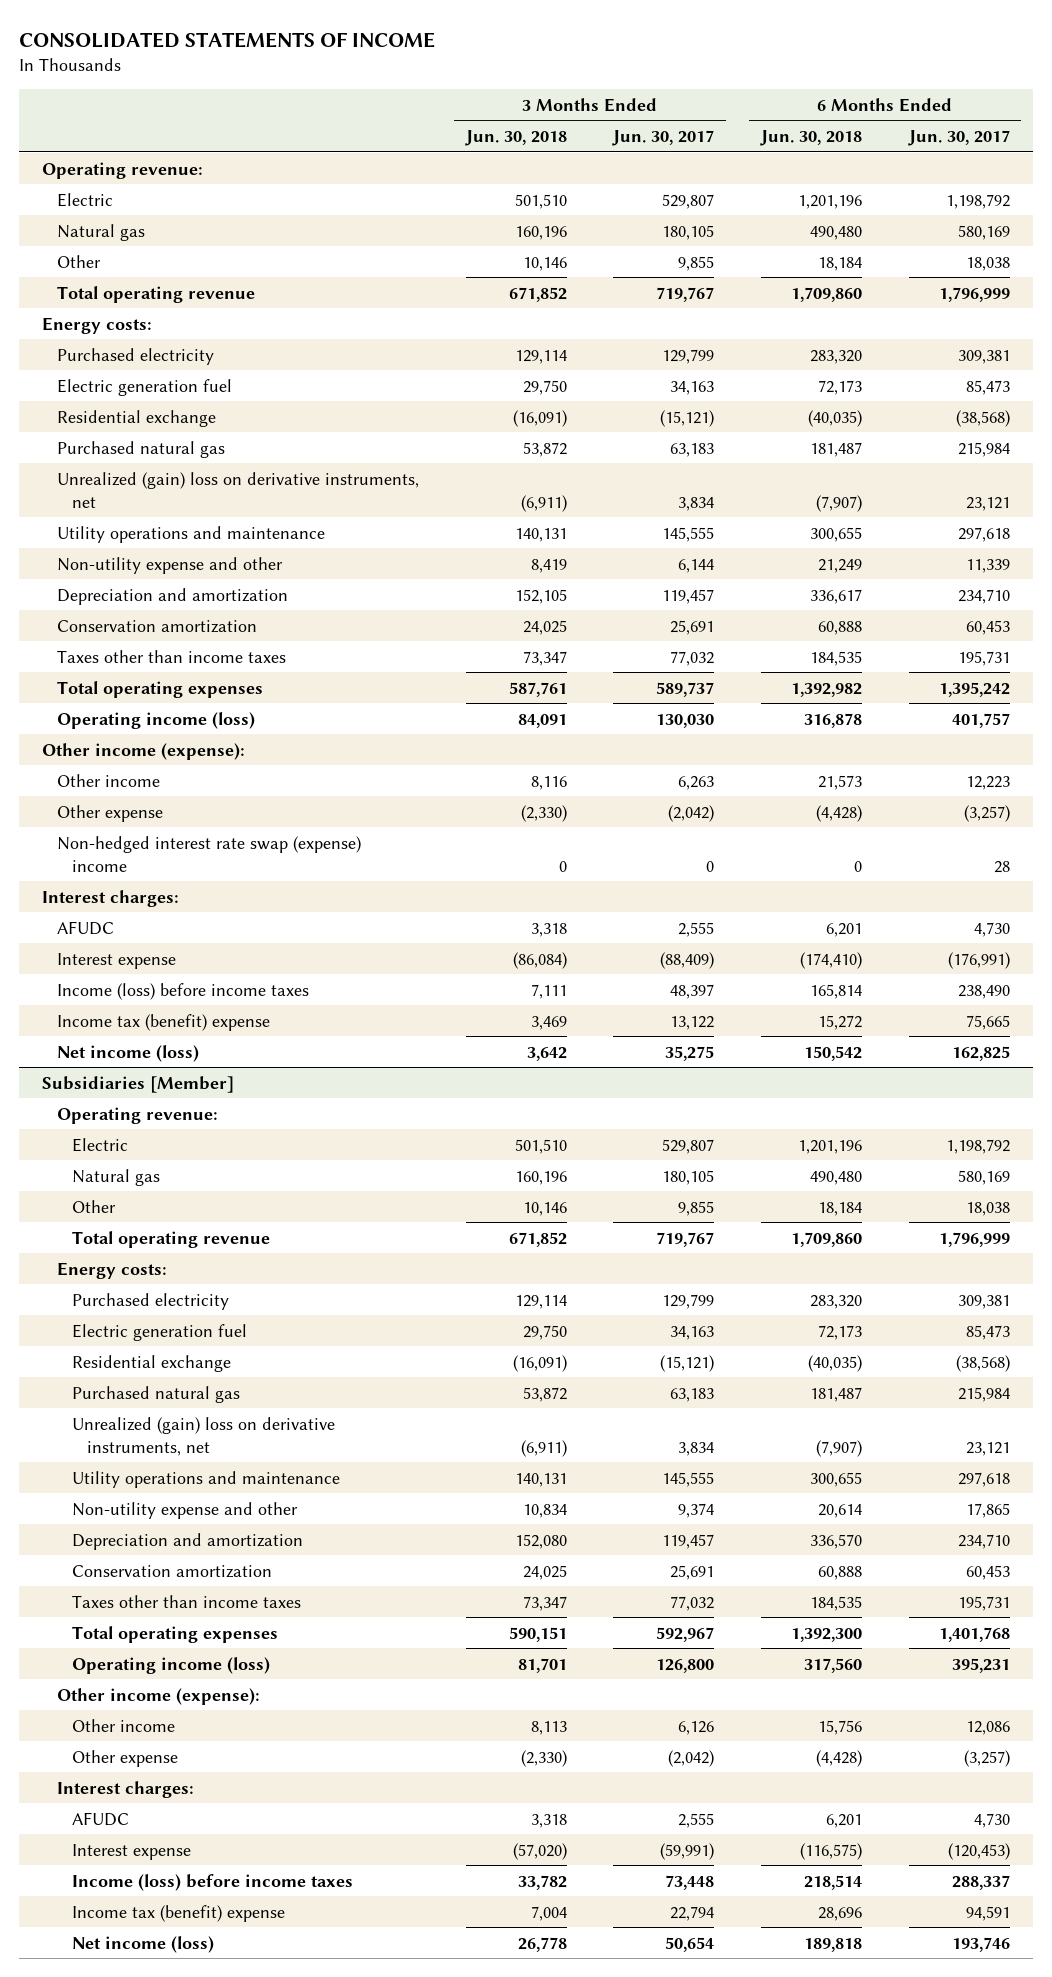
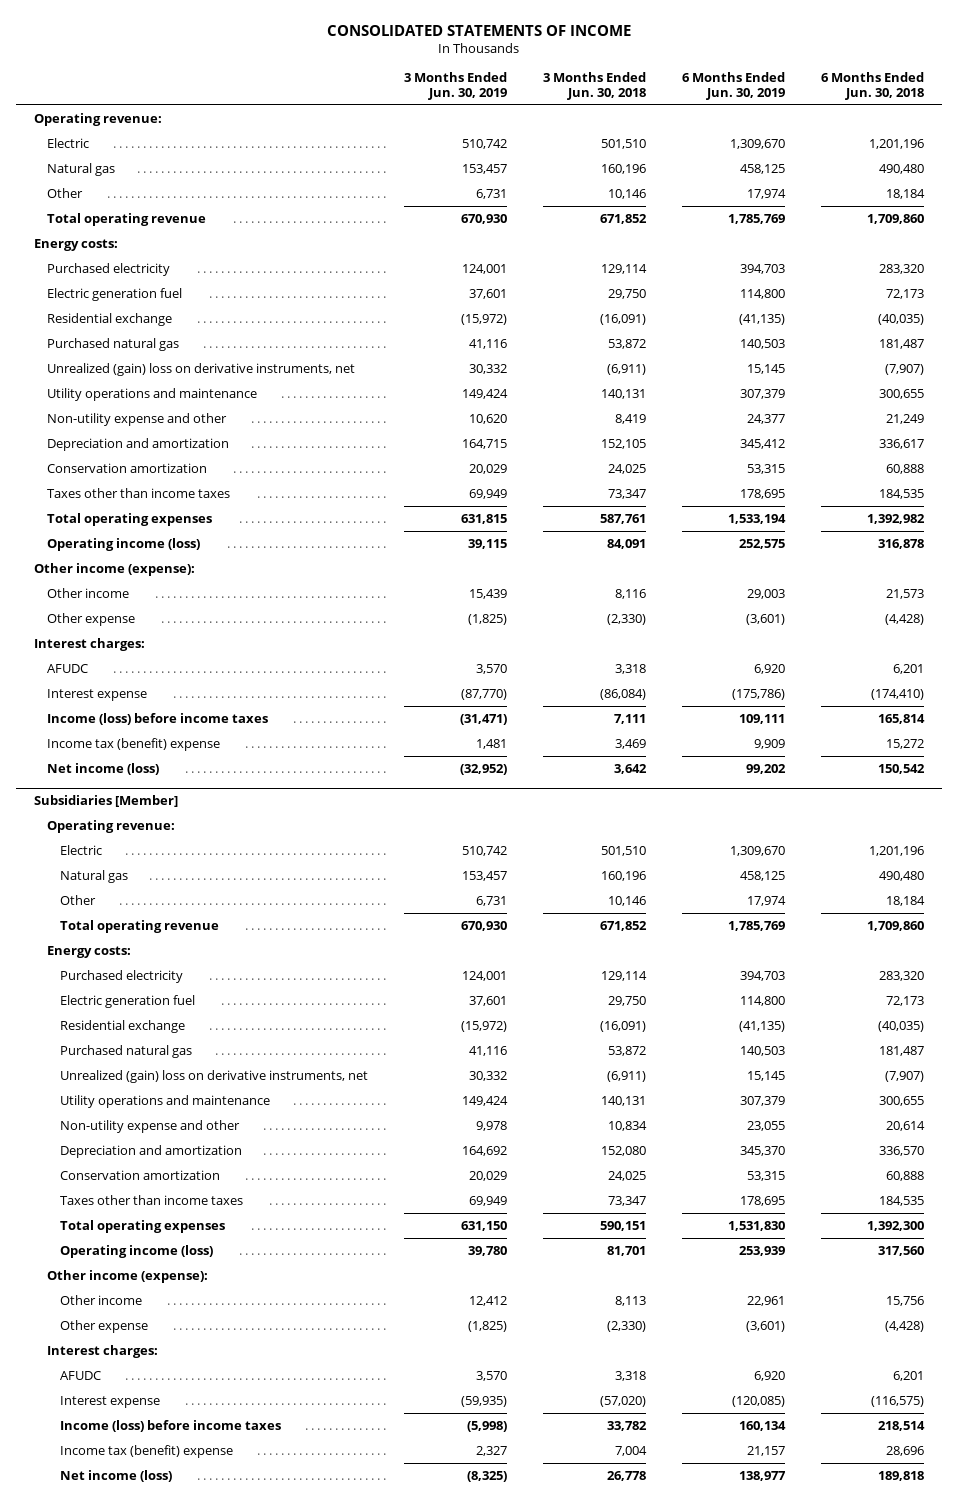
- | 3 Months Ended Jun. 30, 2018 | 3 Months Ended Jun. 30, 2017 | 6 Months Ended Jun. 30, 2018 | 6 Months Ended Jun. 30, 2017
+ | 3 Months Ended Jun. 30, 2019 | 3 Months Ended Jun. 30, 2018 | 6 Months Ended Jun. 30, 2019 | 6 Months Ended Jun. 30, 2018
- Non-hedged interest rate swap (expense) income | 0 | 0 | 0 | 28

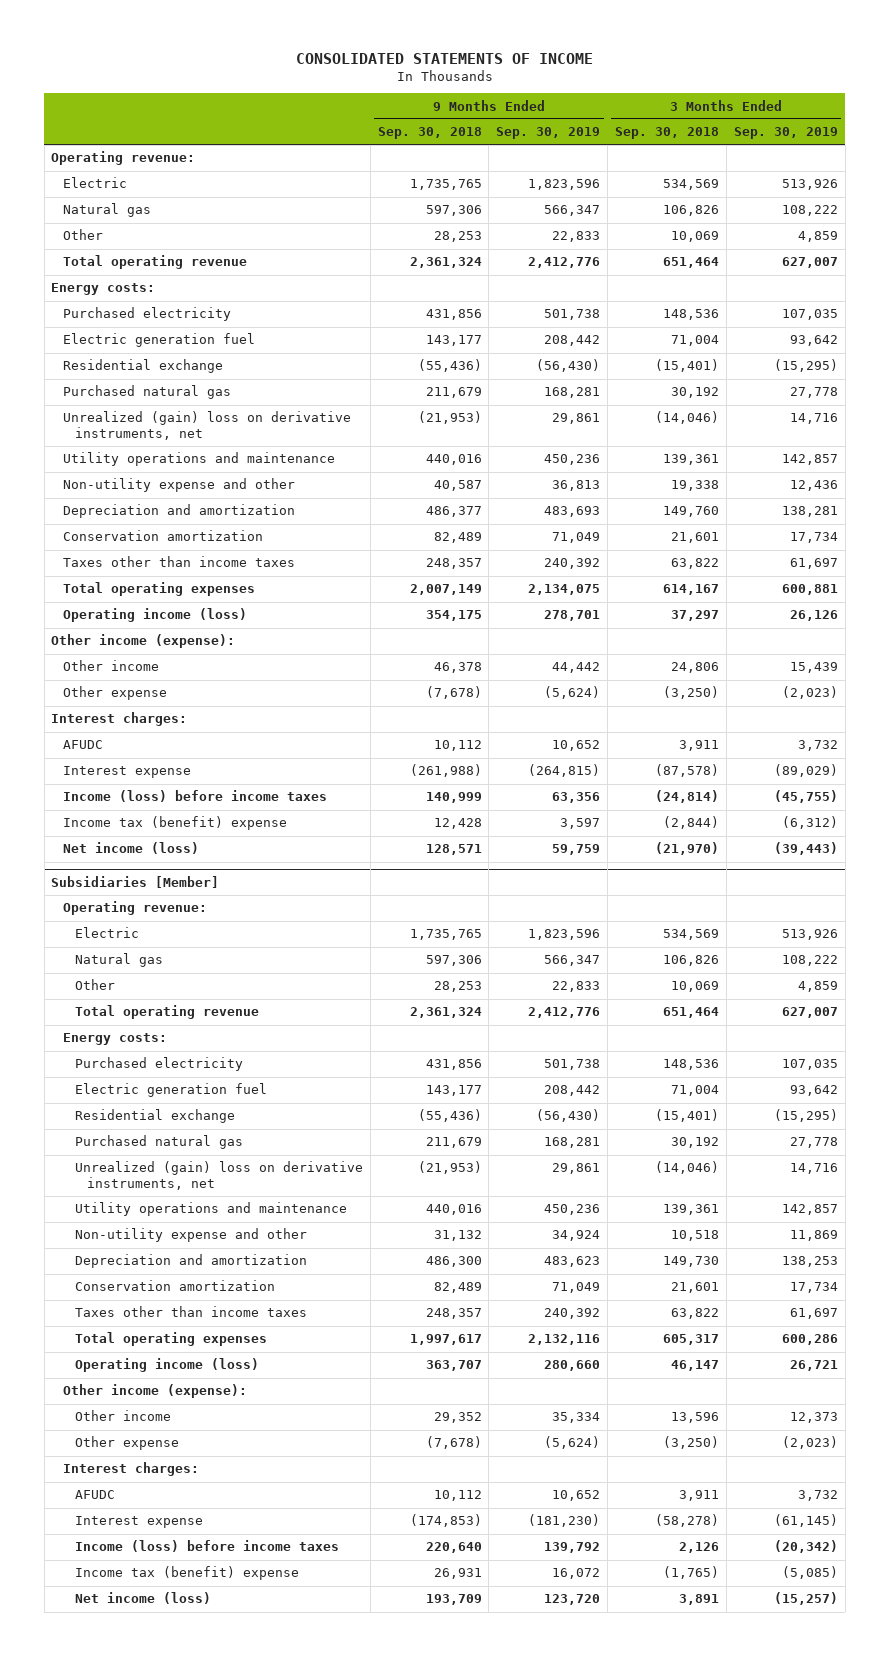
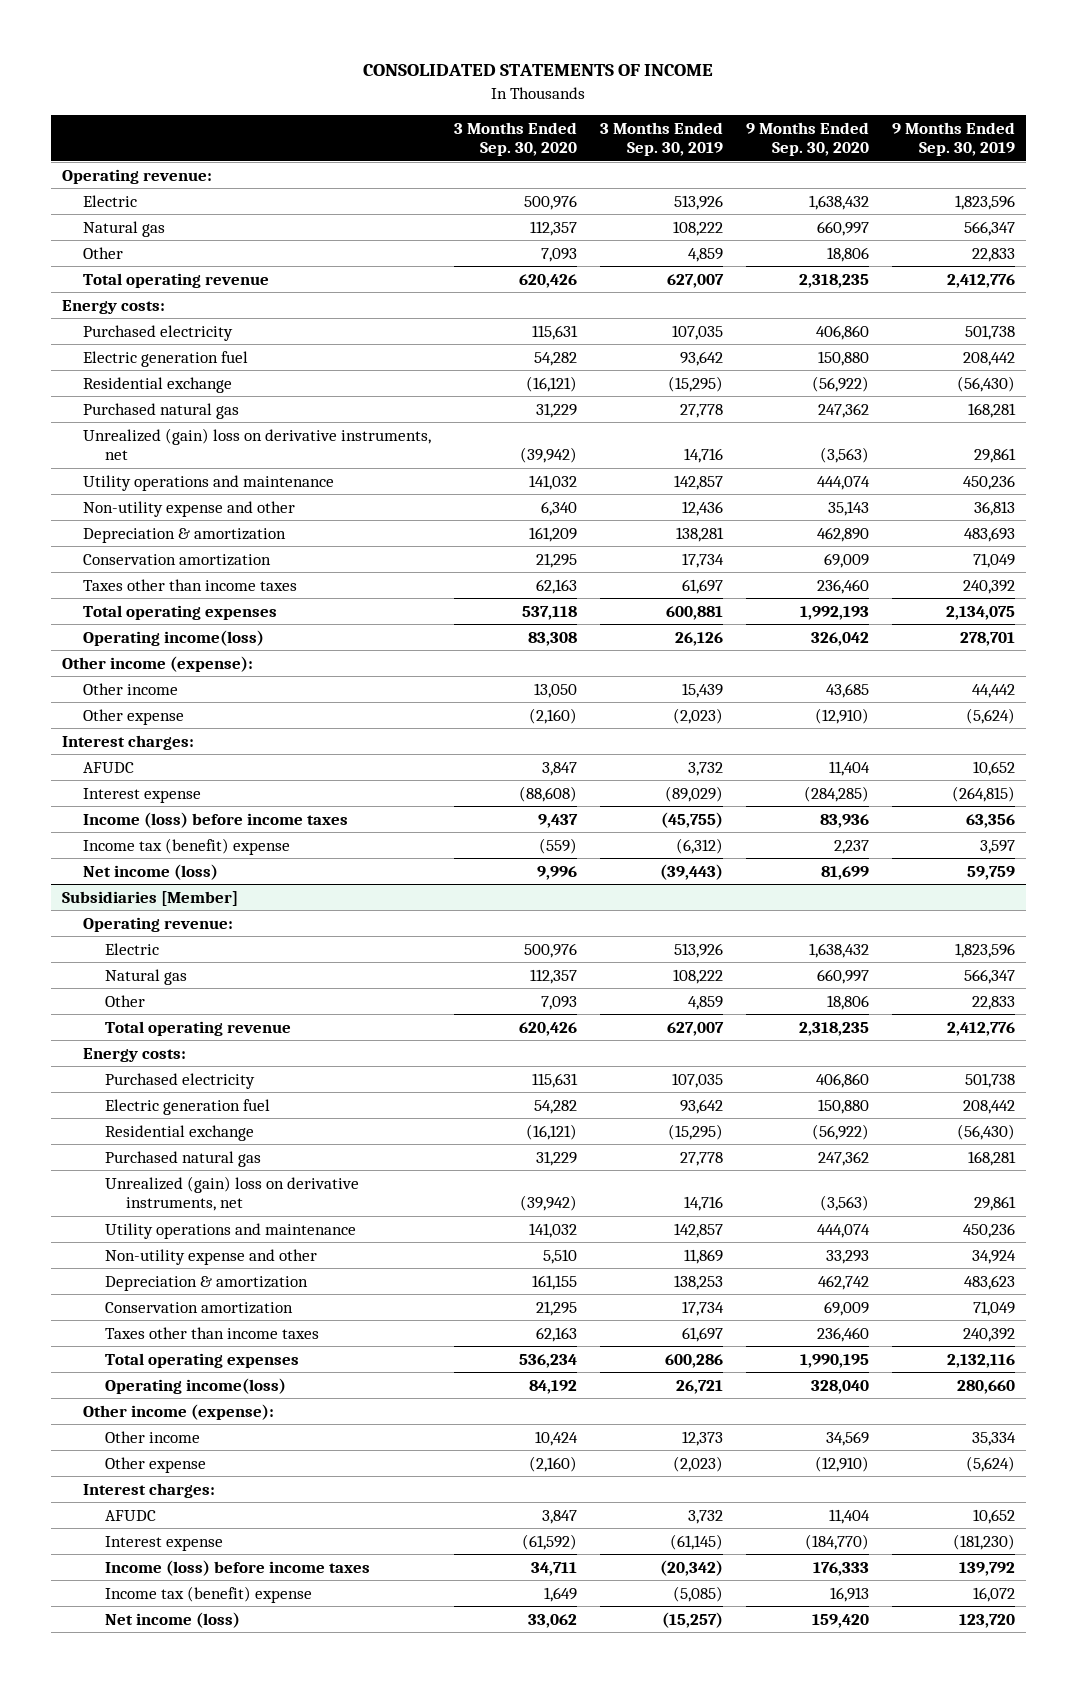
- | 9 Months Ended Sep. 30, 2018 | 9 Months Ended Sep. 30, 2019 | 3 Months Ended Sep. 30, 2018 | 3 Months Ended Sep. 30, 2019
+ | 3 Months Ended Sep. 30, 2020 | 3 Months Ended Sep. 30, 2019 | 9 Months Ended Sep. 30, 2020 | 9 Months Ended Sep. 30, 2019
- Depreciation and amortization | 486,377 | 483,693 | 149,760 | 138,281
+ Depreciation & amortization | 161,209 | 138,281 | 462,890 | 483,693
- Operating income (loss) | 354,175 | 278,701 | 37,297 | 26,126
+ Operating income(loss) | 83,308 | 26,126 | 326,042 | 278,701
@ Subsidiaries [Member]
- Depreciation and amortization | 486,300 | 483,623 | 149,730 | 138,253
+ Depreciation & amortization | 161,155 | 138,253 | 462,742 | 483,623
- Operating income (loss) | 363,707 | 280,660 | 46,147 | 26,721
+ Operating income(loss) | 84,192 | 26,721 | 328,040 | 280,660

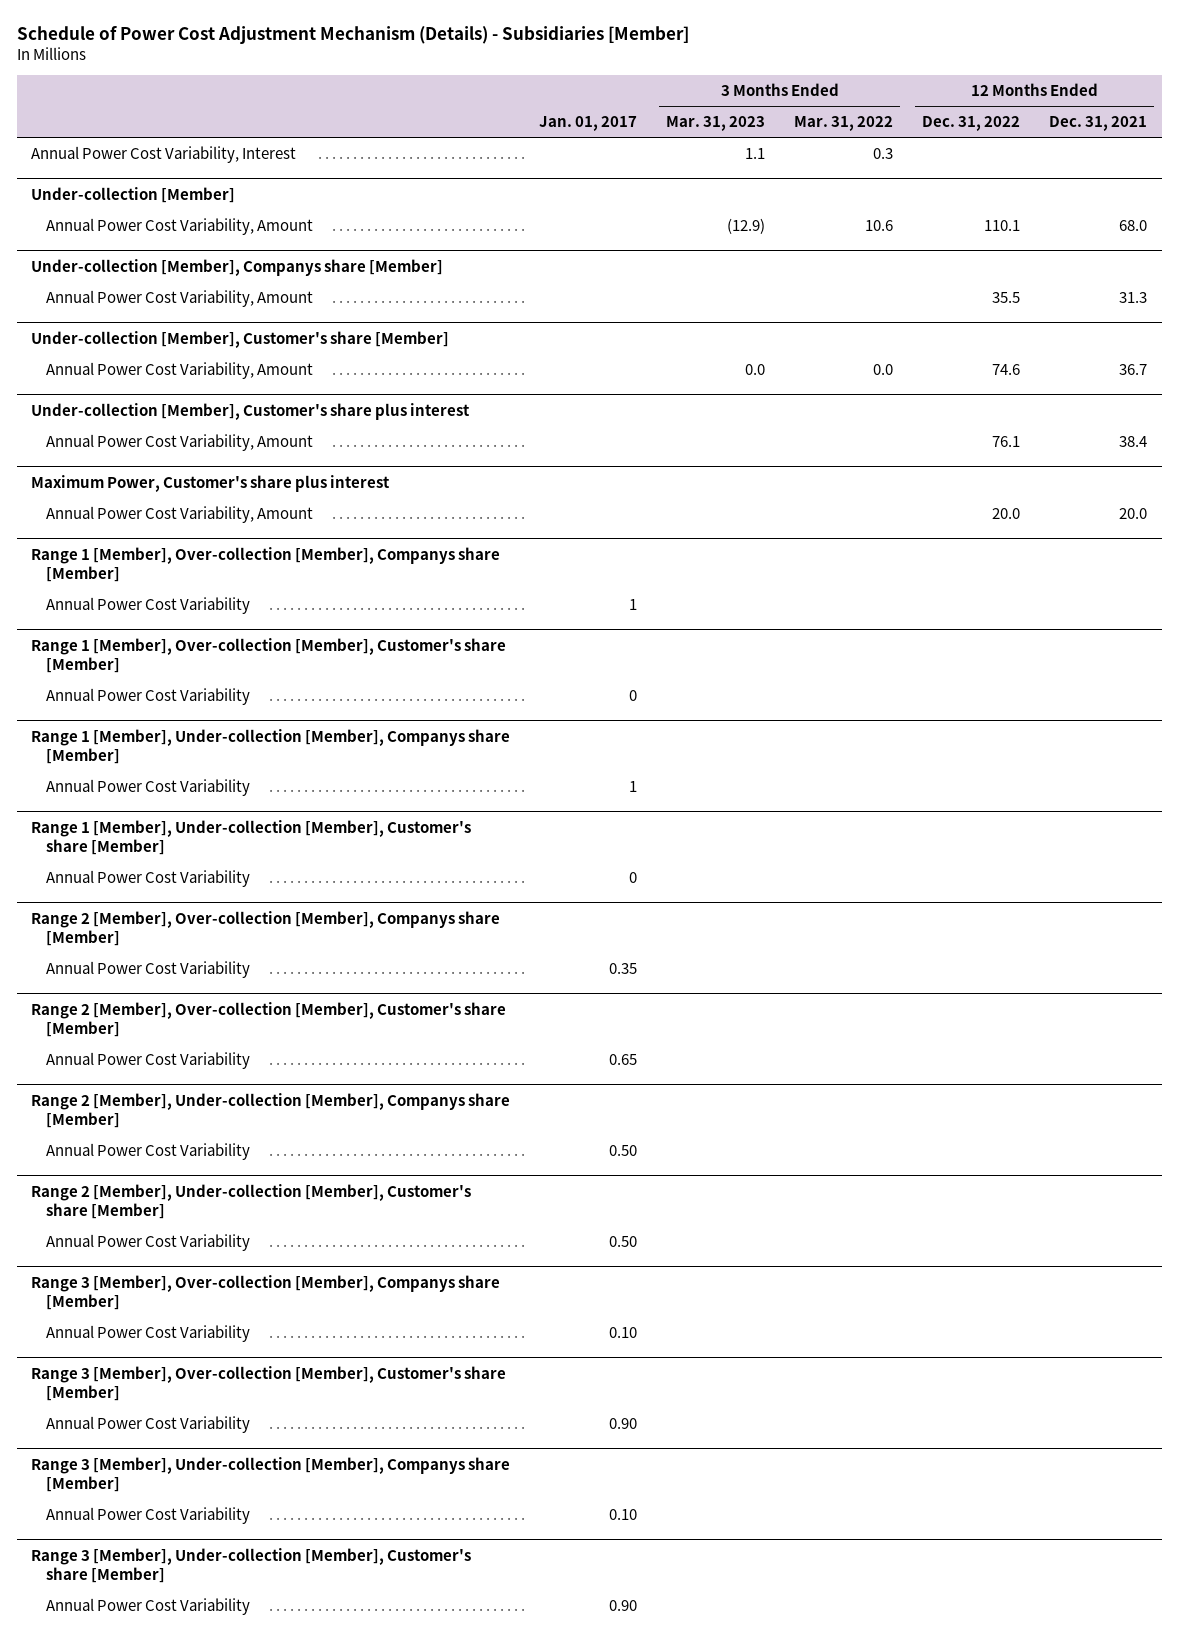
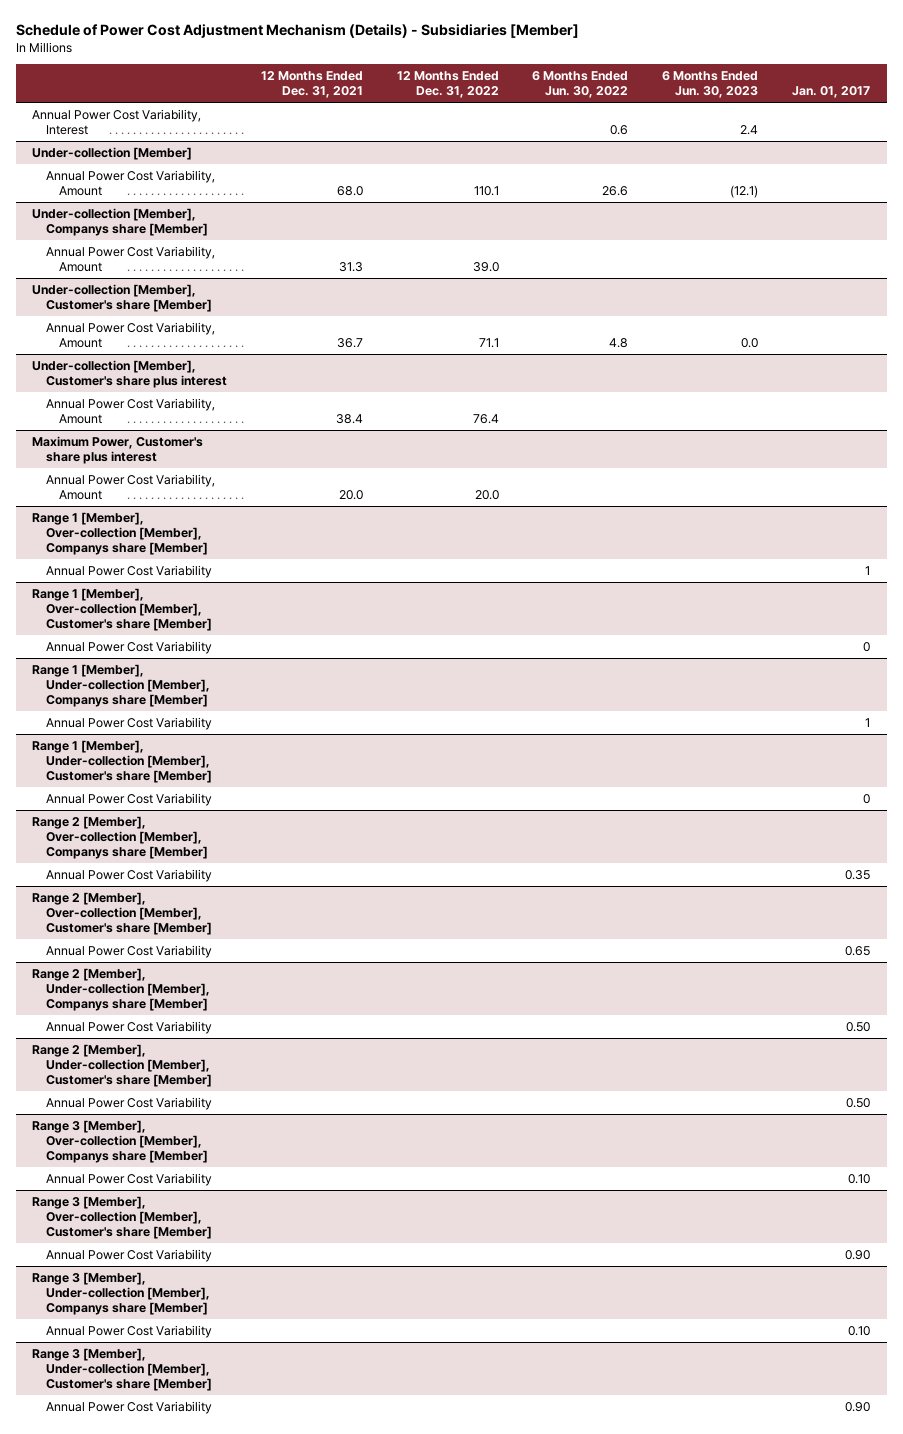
- | Jan. 01, 2017 | 3 Months Ended Mar. 31, 2023 | 3 Months Ended Mar. 31, 2022 | 12 Months Ended Dec. 31, 2022 | 12 Months Ended Dec. 31, 2021
+ | 12 Months Ended Dec. 31, 2021 | 12 Months Ended Dec. 31, 2022 | 6 Months Ended Jun. 30, 2022 | 6 Months Ended Jun. 30, 2023 | Jan. 01, 2017
@ Under-collection [Member], Companys share [Member]
- Annual Power Cost Variability, Amount | | | | 35.5 | 31.3
+ Annual Power Cost Variability, Amount | 31.3 | 39.0 | | |
@ Under-collection [Member], Customer's share [Member]
- Annual Power Cost Variability, Amount | | 0.0 | 0.0 | 74.6 | 36.7
+ Annual Power Cost Variability, Amount | 36.7 | 71.1 | 4.8 | 0.0 |
@ Under-collection [Member], Customer's share plus interest
- Annual Power Cost Variability, Amount | | | | 76.1 | 38.4
+ Annual Power Cost Variability, Amount | 38.4 | 76.4 | | |

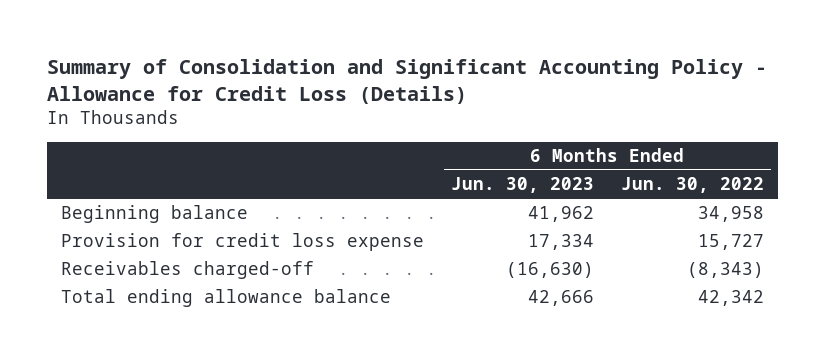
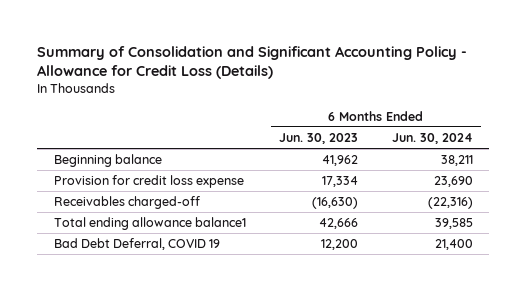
- | 6 Months Ended Jun. 30, 2023 | 6 Months Ended Jun. 30, 2022
+ | 6 Months Ended Jun. 30, 2023 | 6 Months Ended Jun. 30, 2024
- Total ending allowance balance | 42,666 | 42,342
+ Total ending allowance balance1 | 42,666 | 39,585
+ Bad Debt Deferral, COVID 19 | 12,200 | 21,400

